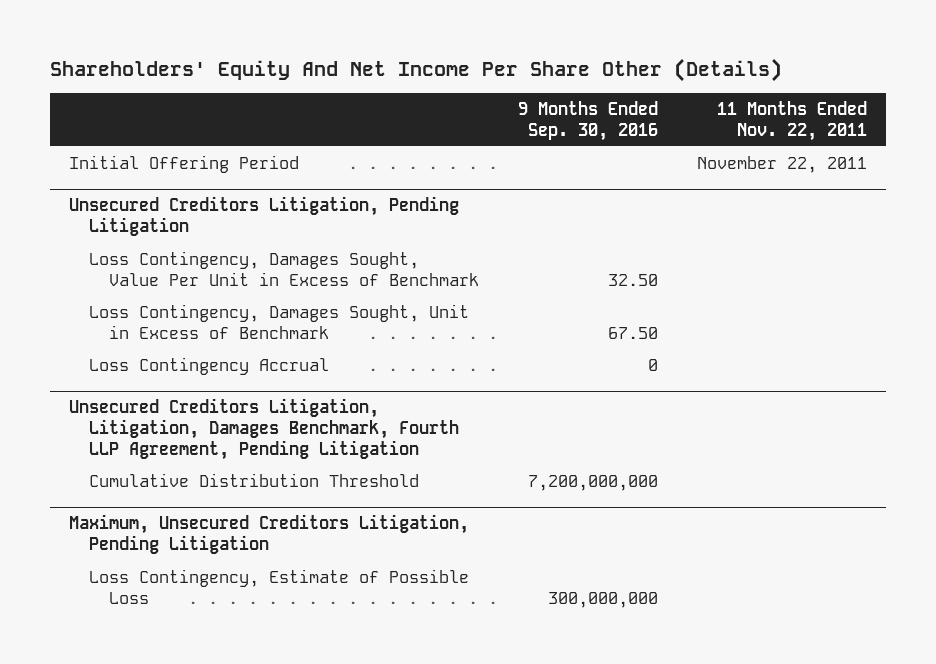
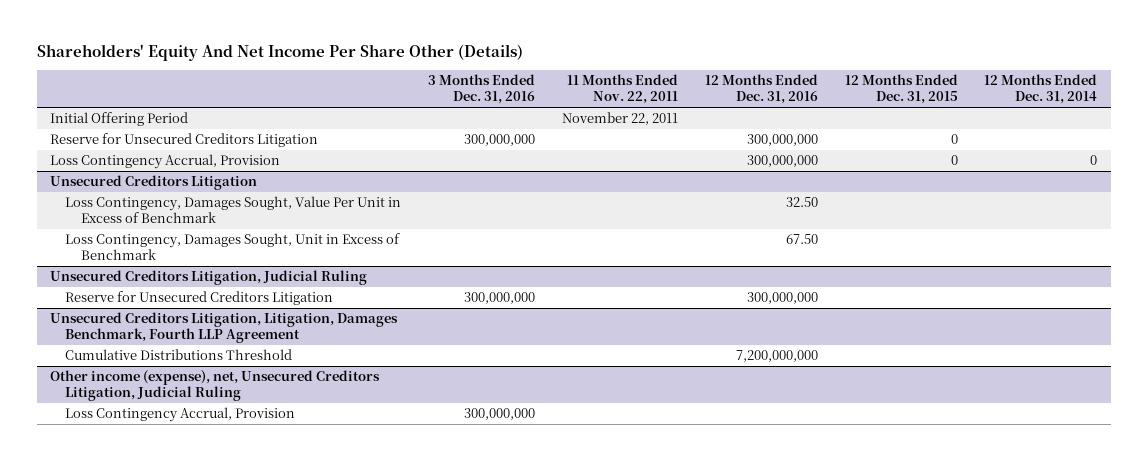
- | 9 Months Ended Sep. 30, 2016 | 11 Months Ended Nov. 22, 2011
+ | 3 Months Ended Dec. 31, 2016 | 11 Months Ended Nov. 22, 2011 | 12 Months Ended Dec. 31, 2016 | 12 Months Ended Dec. 31, 2015 | 12 Months Ended Dec. 31, 2014
- Unsecured Creditors Litigation, Pending Litigation
+ Reserve for Unsecured Creditors Litigation | 300,000,000 | | 300,000,000 | 0 |
+ Loss Contingency Accrual, Provision | | | 300,000,000 | 0 | 0
+ Unsecured Creditors Litigation
- Loss Contingency Accrual | 0 |
- Unsecured Creditors Litigation, Litigation, Damages Benchmark, Fourth LLP Agreement, Pending Litigation
- Cumulative Distribution Threshold | 7,200,000,000 |
- Maximum, Unsecured Creditors Litigation, Pending Litigation
- Loss Contingency, Estimate of Possible Loss | 300,000,000 |
+ Unsecured Creditors Litigation, Judicial Ruling
+ Reserve for Unsecured Creditors Litigation | 300,000,000 | | 300,000,000 | |
+ Unsecured Creditors Litigation, Litigation, Damages Benchmark, Fourth LLP Agreement
+ Cumulative Distributions Threshold | | | 7,200,000,000 | |
+ Other income (expense), net, Unsecured Creditors Litigation, Judicial Ruling
+ Loss Contingency Accrual, Provision | 300,000,000 | | | |

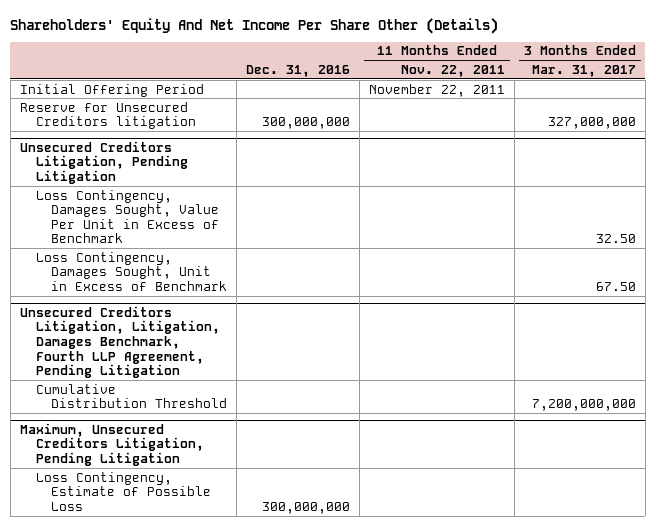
- | 3 Months Ended Dec. 31, 2016 | 11 Months Ended Nov. 22, 2011 | 12 Months Ended Dec. 31, 2016 | 12 Months Ended Dec. 31, 2015 | 12 Months Ended Dec. 31, 2014
+ | Dec. 31, 2016 | 11 Months Ended Nov. 22, 2011 | 3 Months Ended Mar. 31, 2017
- Reserve for Unsecured Creditors Litigation | 300,000,000 | | 300,000,000 | 0 |
- Loss Contingency Accrual, Provision | | | 300,000,000 | 0 | 0
- Unsecured Creditors Litigation
+ Reserve for Unsecured Creditors litigation | 300,000,000 | | 327,000,000
+ Unsecured Creditors Litigation, Pending Litigation
- Unsecured Creditors Litigation, Judicial Ruling
- Reserve for Unsecured Creditors Litigation | 300,000,000 | | 300,000,000 | |
- Unsecured Creditors Litigation, Litigation, Damages Benchmark, Fourth LLP Agreement
- Cumulative Distributions Threshold | | | 7,200,000,000 | |
- Other income (expense), net, Unsecured Creditors Litigation, Judicial Ruling
- Loss Contingency Accrual, Provision | 300,000,000 | | | |
+ Unsecured Creditors Litigation, Litigation, Damages Benchmark, Fourth LLP Agreement, Pending Litigation
+ Cumulative Distribution Threshold | | | 7,200,000,000
+ Maximum, Unsecured Creditors Litigation, Pending Litigation
+ Loss Contingency, Estimate of Possible Loss | 300,000,000 | |

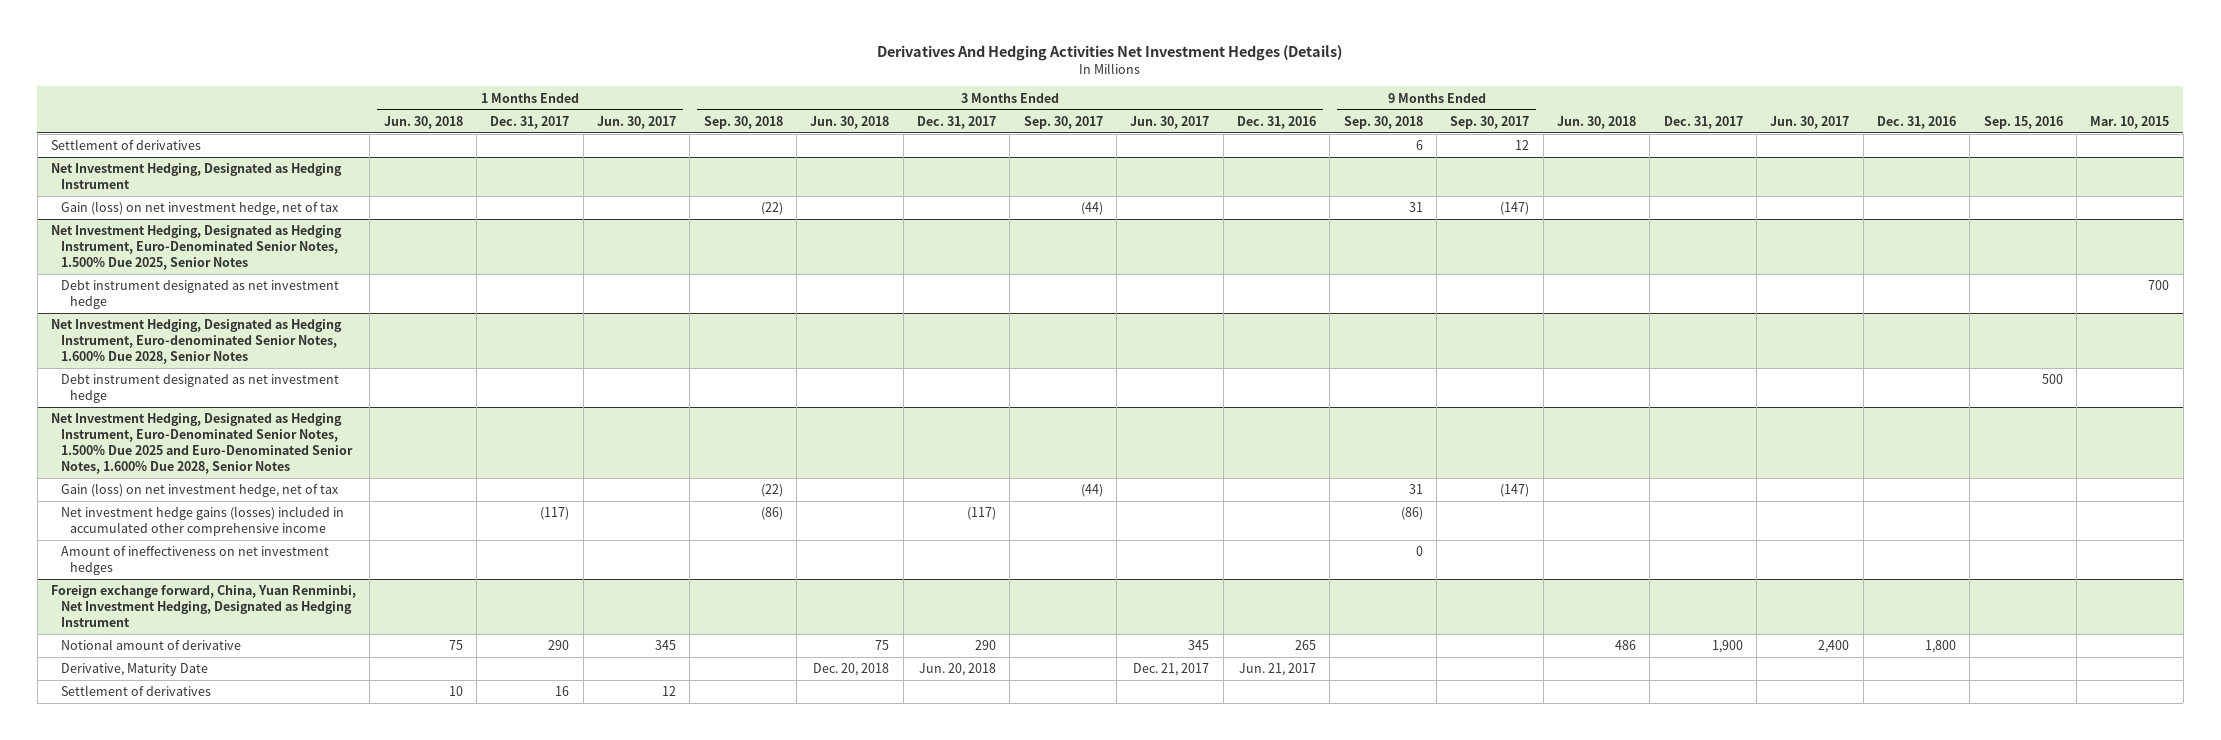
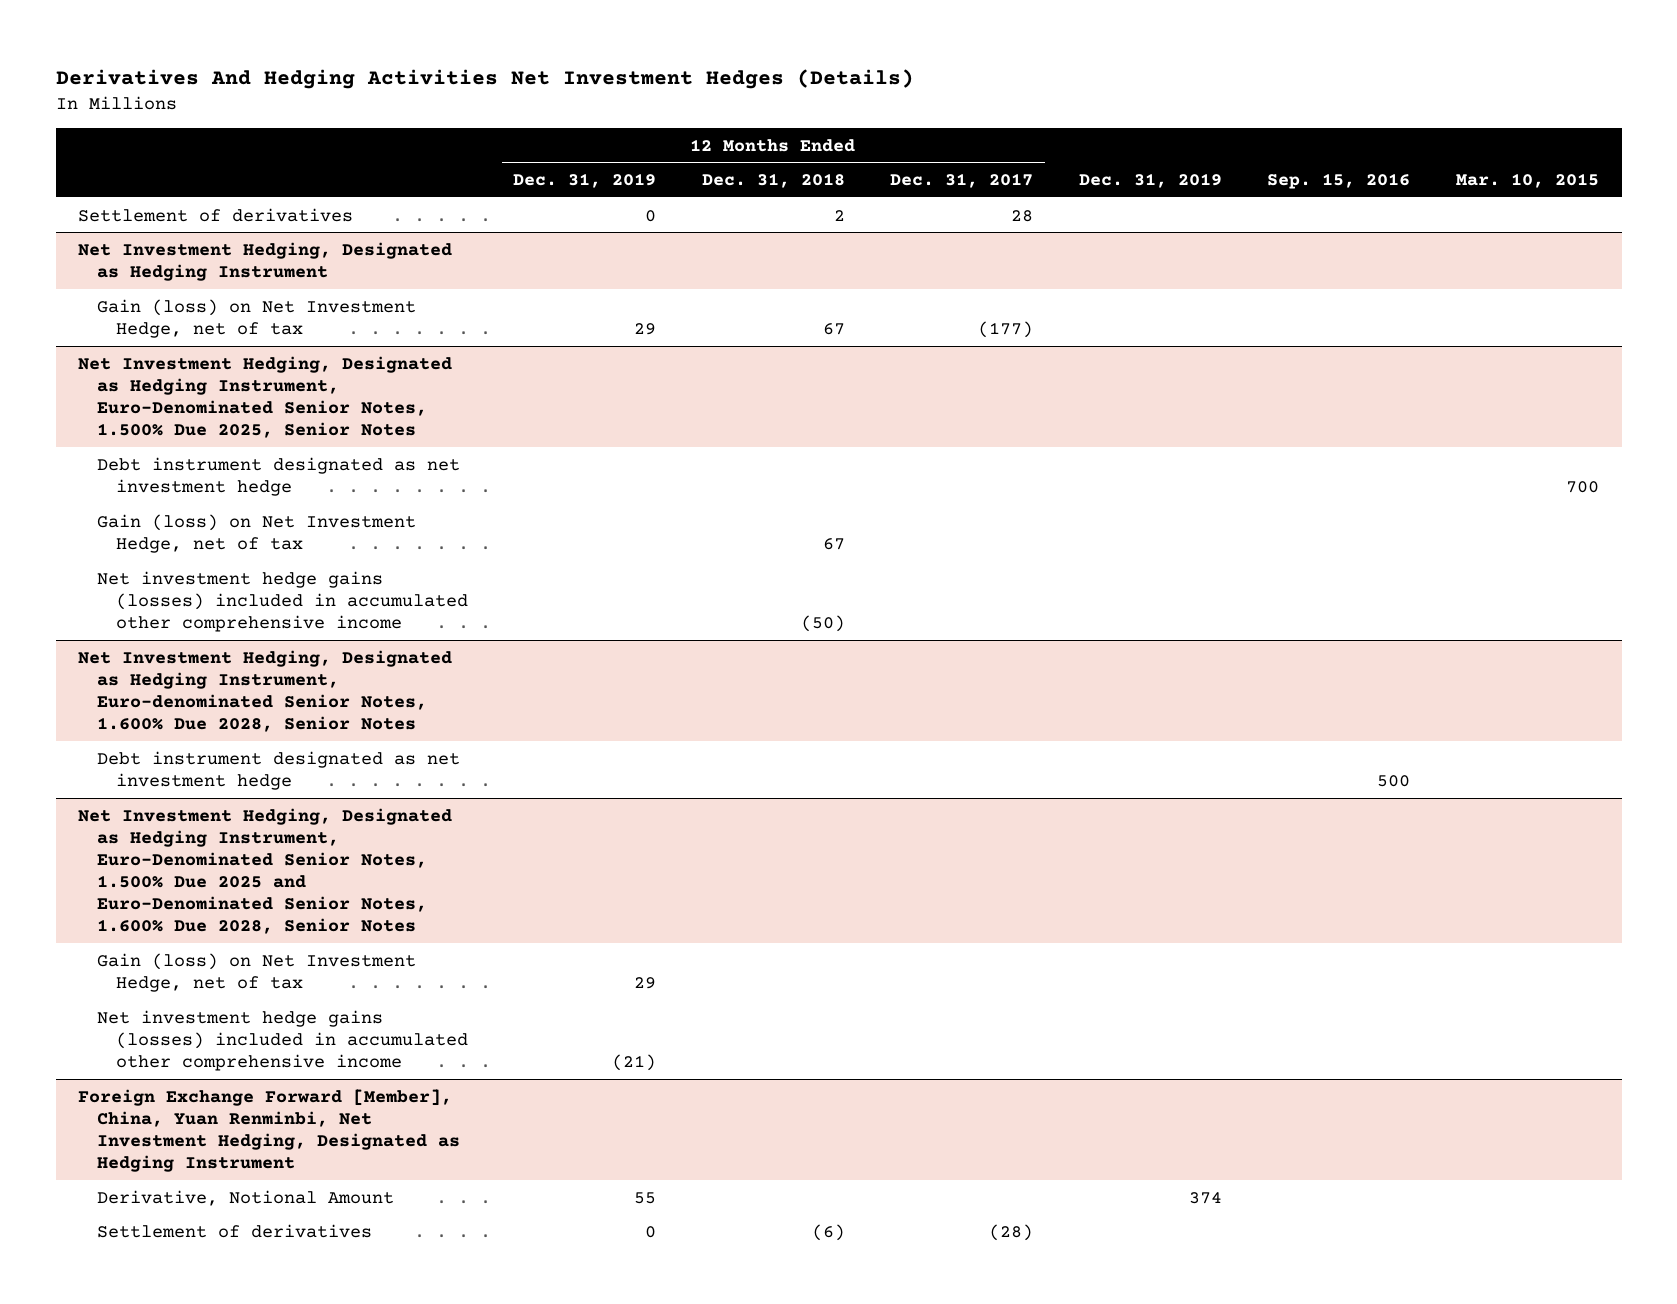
- | 1 Months Ended Jun. 30, 2018 | 1 Months Ended Dec. 31, 2017 | 1 Months Ended Jun. 30, 2017 | 3 Months Ended Sep. 30, 2018 | 3 Months Ended Jun. 30, 2018 | 3 Months Ended Dec. 31, 2017 | 3 Months Ended Sep. 30, 2017 | 3 Months Ended Jun. 30, 2017 | 3 Months Ended Dec. 31, 2016 | 9 Months Ended Sep. 30, 2018 | 9 Months Ended Sep. 30, 2017 | Jun. 30, 2018 | Dec. 31, 2017 | Jun. 30, 2017 | Dec. 31, 2016 | Sep. 15, 2016 | Mar. 10, 2015
+ | 12 Months Ended Dec. 31, 2019 | 12 Months Ended Dec. 31, 2018 | 12 Months Ended Dec. 31, 2017 | Dec. 31, 2019 | Sep. 15, 2016 | Mar. 10, 2015
@ Net Investment Hedging, Designated as Hedging Instrument
- Gain (loss) on net investment hedge, net of tax | | | | (22) | | | (44) | | | 31 | (147) | | | | | |
+ Gain (loss) on Net Investment Hedge, net of tax | 29 | 67 | (177) | | |
@ Net Investment Hedging, Designated as Hedging Instrument, Euro-Denominated Senior Notes, 1.500% Due 2025, Senior Notes
+ Gain (loss) on Net Investment Hedge, net of tax | | 67 | | | |
+ Net investment hedge gains (losses) included in accumulated other comprehensive income | | (50) | | | |
@ Net Investment Hedging, Designated as Hedging Instrument, Euro-Denominated Senior Notes, 1.500% Due 2025 and Euro-Denominated Senior Notes, 1.600% Due 2028, Senior Notes
- Gain (loss) on net investment hedge, net of tax | | | | (22) | | | (44) | | | 31 | (147) | | | | | |
+ Gain (loss) on Net Investment Hedge, net of tax | 29 | | | | |
- Amount of ineffectiveness on net investment hedges | | | | | | | | | | 0 | | | | | | |
- Foreign exchange forward, China, Yuan Renminbi, Net Investment Hedging, Designated as Hedging Instrument
- Notional amount of derivative | 75 | 290 | 345 | | 75 | 290 | | 345 | 265 | | | 486 | 1,900 | 2,400 | 1,800 | |
- Derivative, Maturity Date | | | | | Dec. 20, 2018 | Jun. 20, 2018 | | Dec. 21, 2017 | Jun. 21, 2017 | | | | | | | |
+ Foreign Exchange Forward [Member], China, Yuan Renminbi, Net Investment Hedging, Designated as Hedging Instrument
+ Derivative, Notional Amount | 55 | | | 374 | |

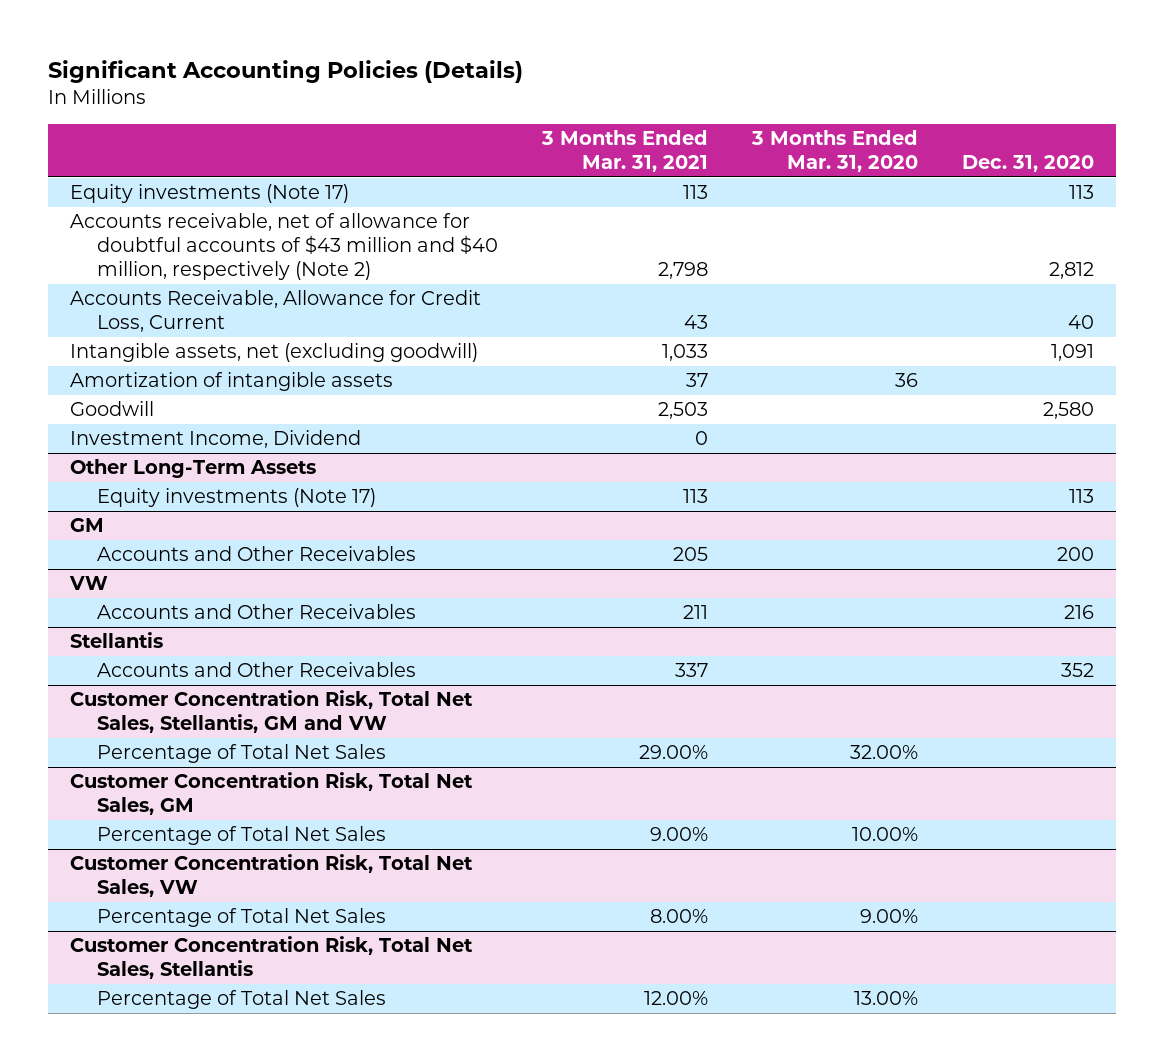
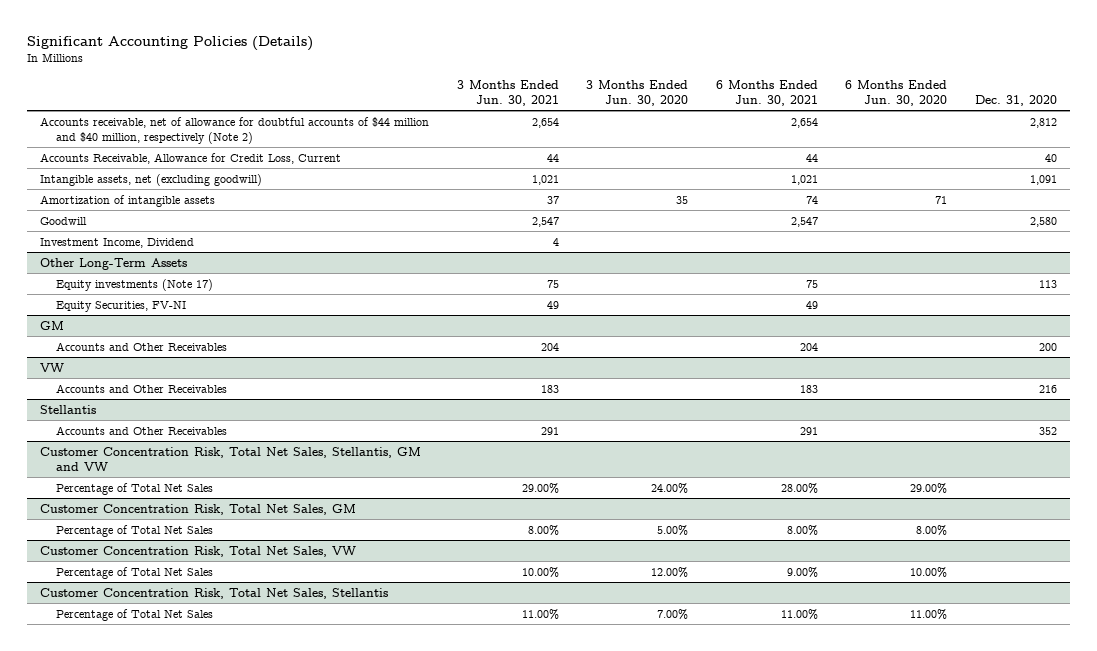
- | 3 Months Ended Mar. 31, 2021 | 3 Months Ended Mar. 31, 2020 | Dec. 31, 2020
+ | 3 Months Ended Jun. 30, 2021 | 3 Months Ended Jun. 30, 2020 | 6 Months Ended Jun. 30, 2021 | 6 Months Ended Jun. 30, 2020 | Dec. 31, 2020
- Equity investments (Note 17) | 113 | | 113
- Accounts receivable, net of allowance for doubtful accounts of $43 million and $40 million, respectively (Note 2) | 2,798 | | 2,812
+ Accounts receivable, net of allowance for doubtful accounts of $44 million and $40 million, respectively (Note 2) | 2,654 | | 2,654 | | 2,812
@ Other Long-Term Assets
+ Equity Securities, FV-NI | 49 | | 49 | |

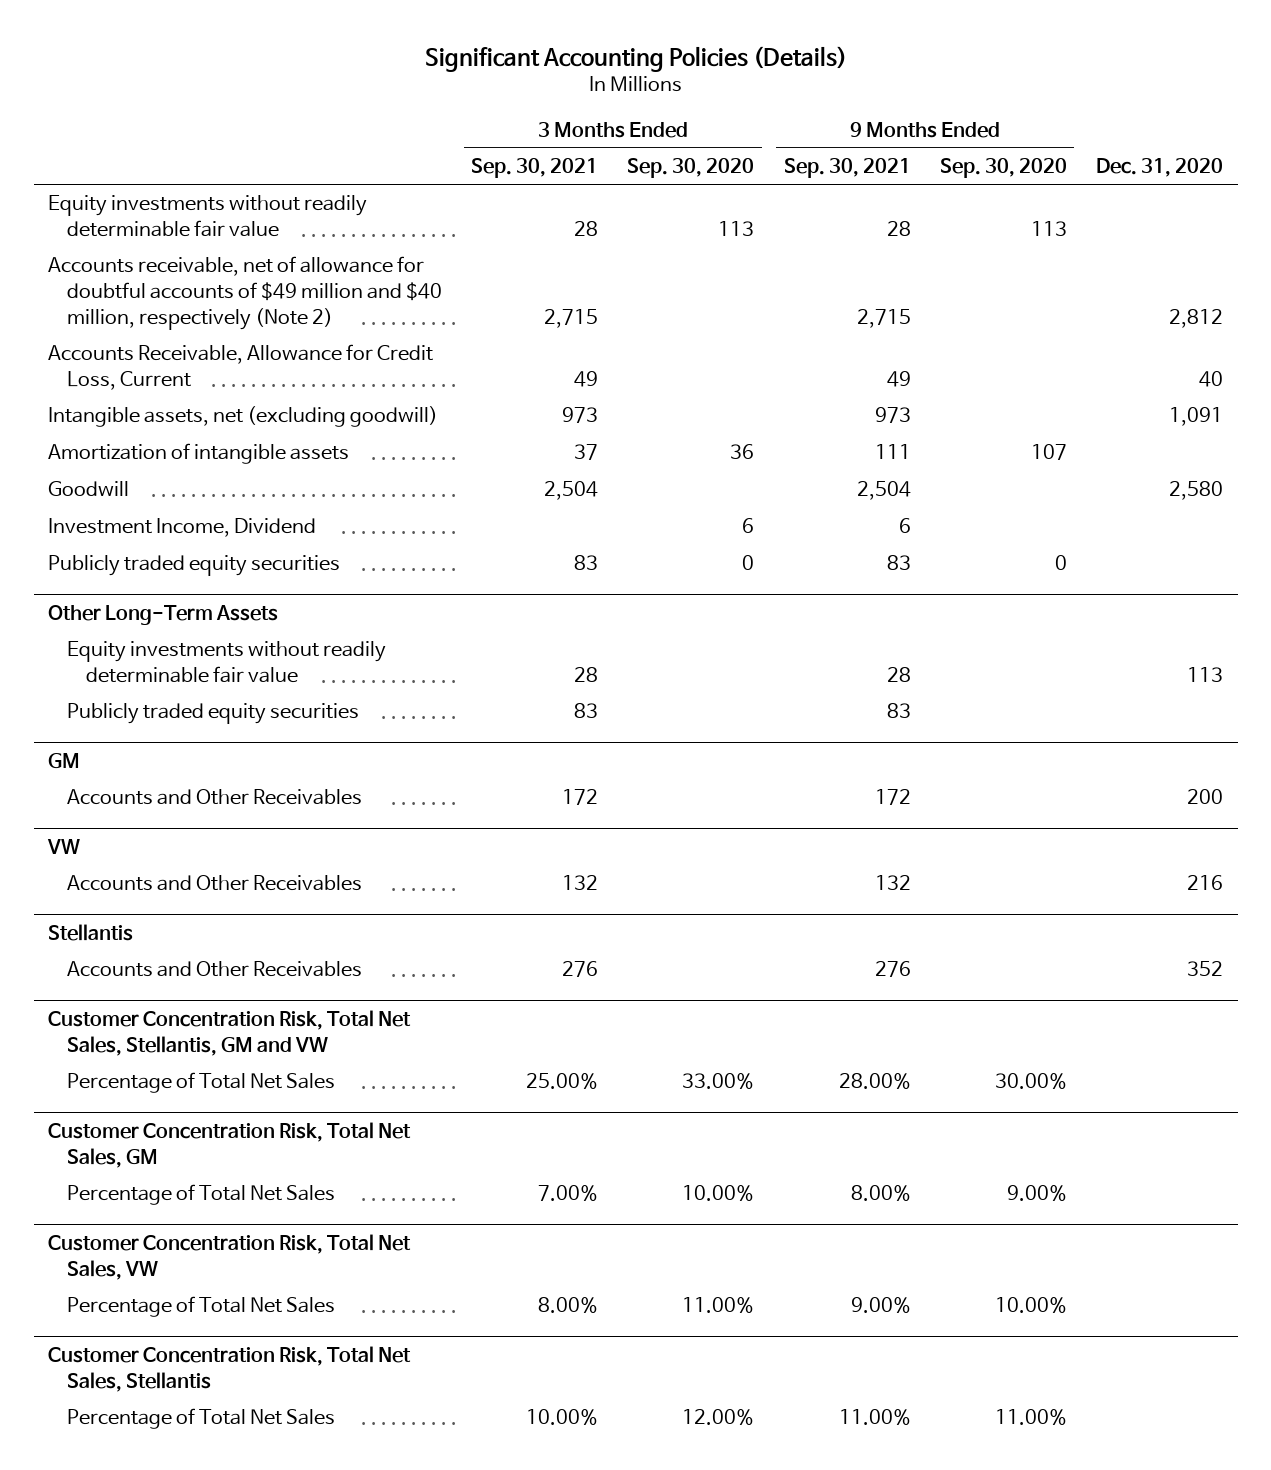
- | 3 Months Ended Jun. 30, 2021 | 3 Months Ended Jun. 30, 2020 | 6 Months Ended Jun. 30, 2021 | 6 Months Ended Jun. 30, 2020 | Dec. 31, 2020
+ | 3 Months Ended Sep. 30, 2021 | 3 Months Ended Sep. 30, 2020 | 9 Months Ended Sep. 30, 2021 | 9 Months Ended Sep. 30, 2020 | Dec. 31, 2020
- Accounts receivable, net of allowance for doubtful accounts of $44 million and $40 million, respectively (Note 2) | 2,654 | | 2,654 | | 2,812
+ Equity investments without readily determinable fair value | 28 | 113 | 28 | 113 |
+ Accounts receivable, net of allowance for doubtful accounts of $49 million and $40 million, respectively (Note 2) | 2,715 | | 2,715 | | 2,812
+ Publicly traded equity securities | 83 | 0 | 83 | 0 |
@ Other Long-Term Assets
- Equity investments (Note 17) | 75 | | 75 | | 113
- Equity Securities, FV-NI | 49 | | 49 | |
+ Equity investments without readily determinable fair value | 28 | | 28 | | 113
+ Publicly traded equity securities | 83 | | 83 | |

